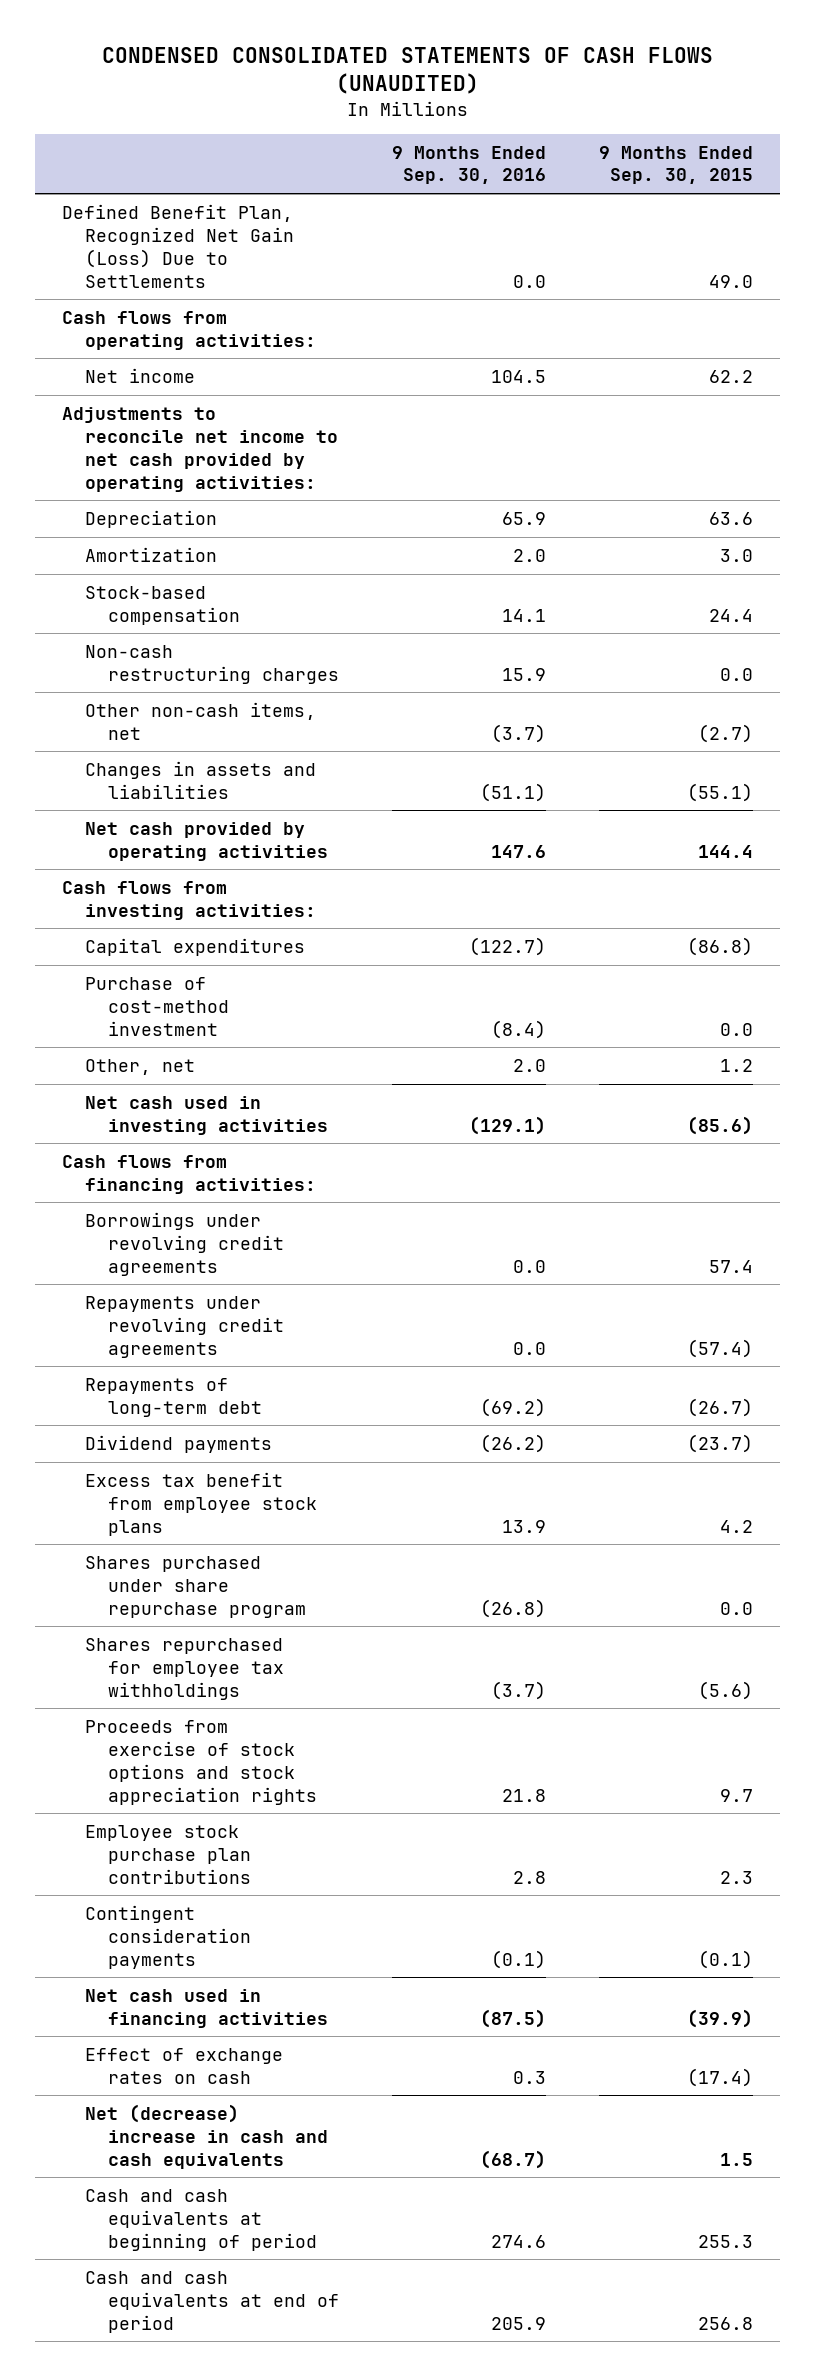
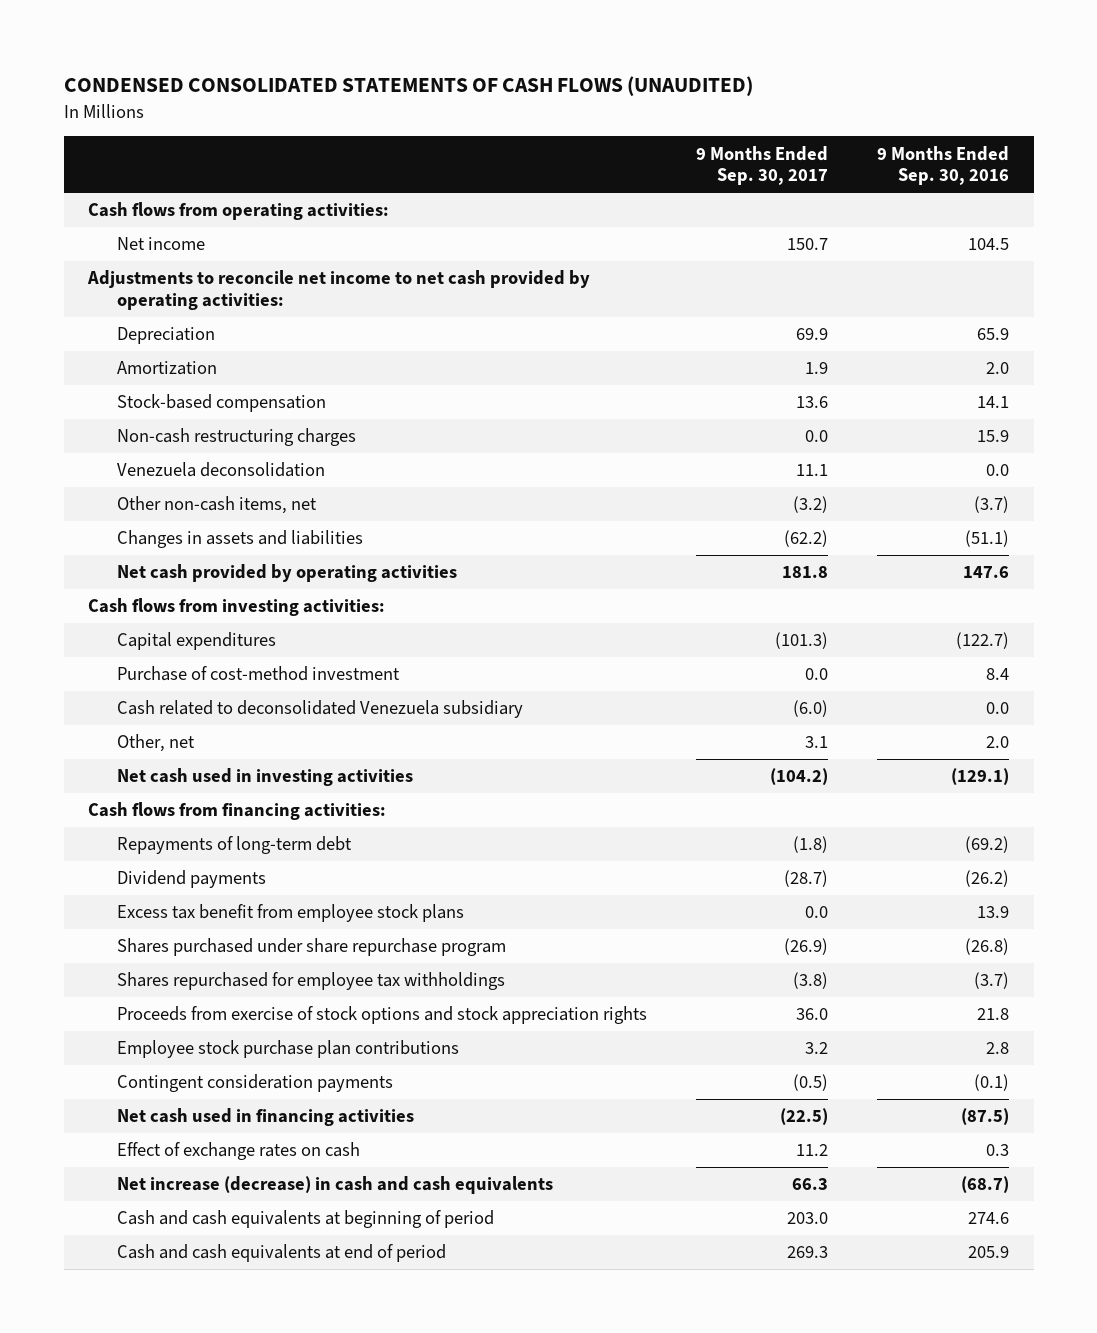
- | 9 Months Ended Sep. 30, 2016 | 9 Months Ended Sep. 30, 2015
+ | 9 Months Ended Sep. 30, 2017 | 9 Months Ended Sep. 30, 2016
- Defined Benefit Plan, Recognized Net Gain (Loss) Due to Settlements | 0.0 | 49.0
+ Venezuela deconsolidation | 11.1 | 0.0
- Purchase of cost-method investment | (8.4) | 0.0
+ Purchase of cost-method investment | 0.0 | 8.4
+ Cash related to deconsolidated Venezuela subsidiary | (6.0) | 0.0
- Borrowings under revolving credit agreements | 0.0 | 57.4
- Repayments under revolving credit agreements | 0.0 | (57.4)
- Net (decrease) increase in cash and cash equivalents | (68.7) | 1.5
+ Net increase (decrease) in cash and cash equivalents | 66.3 | (68.7)

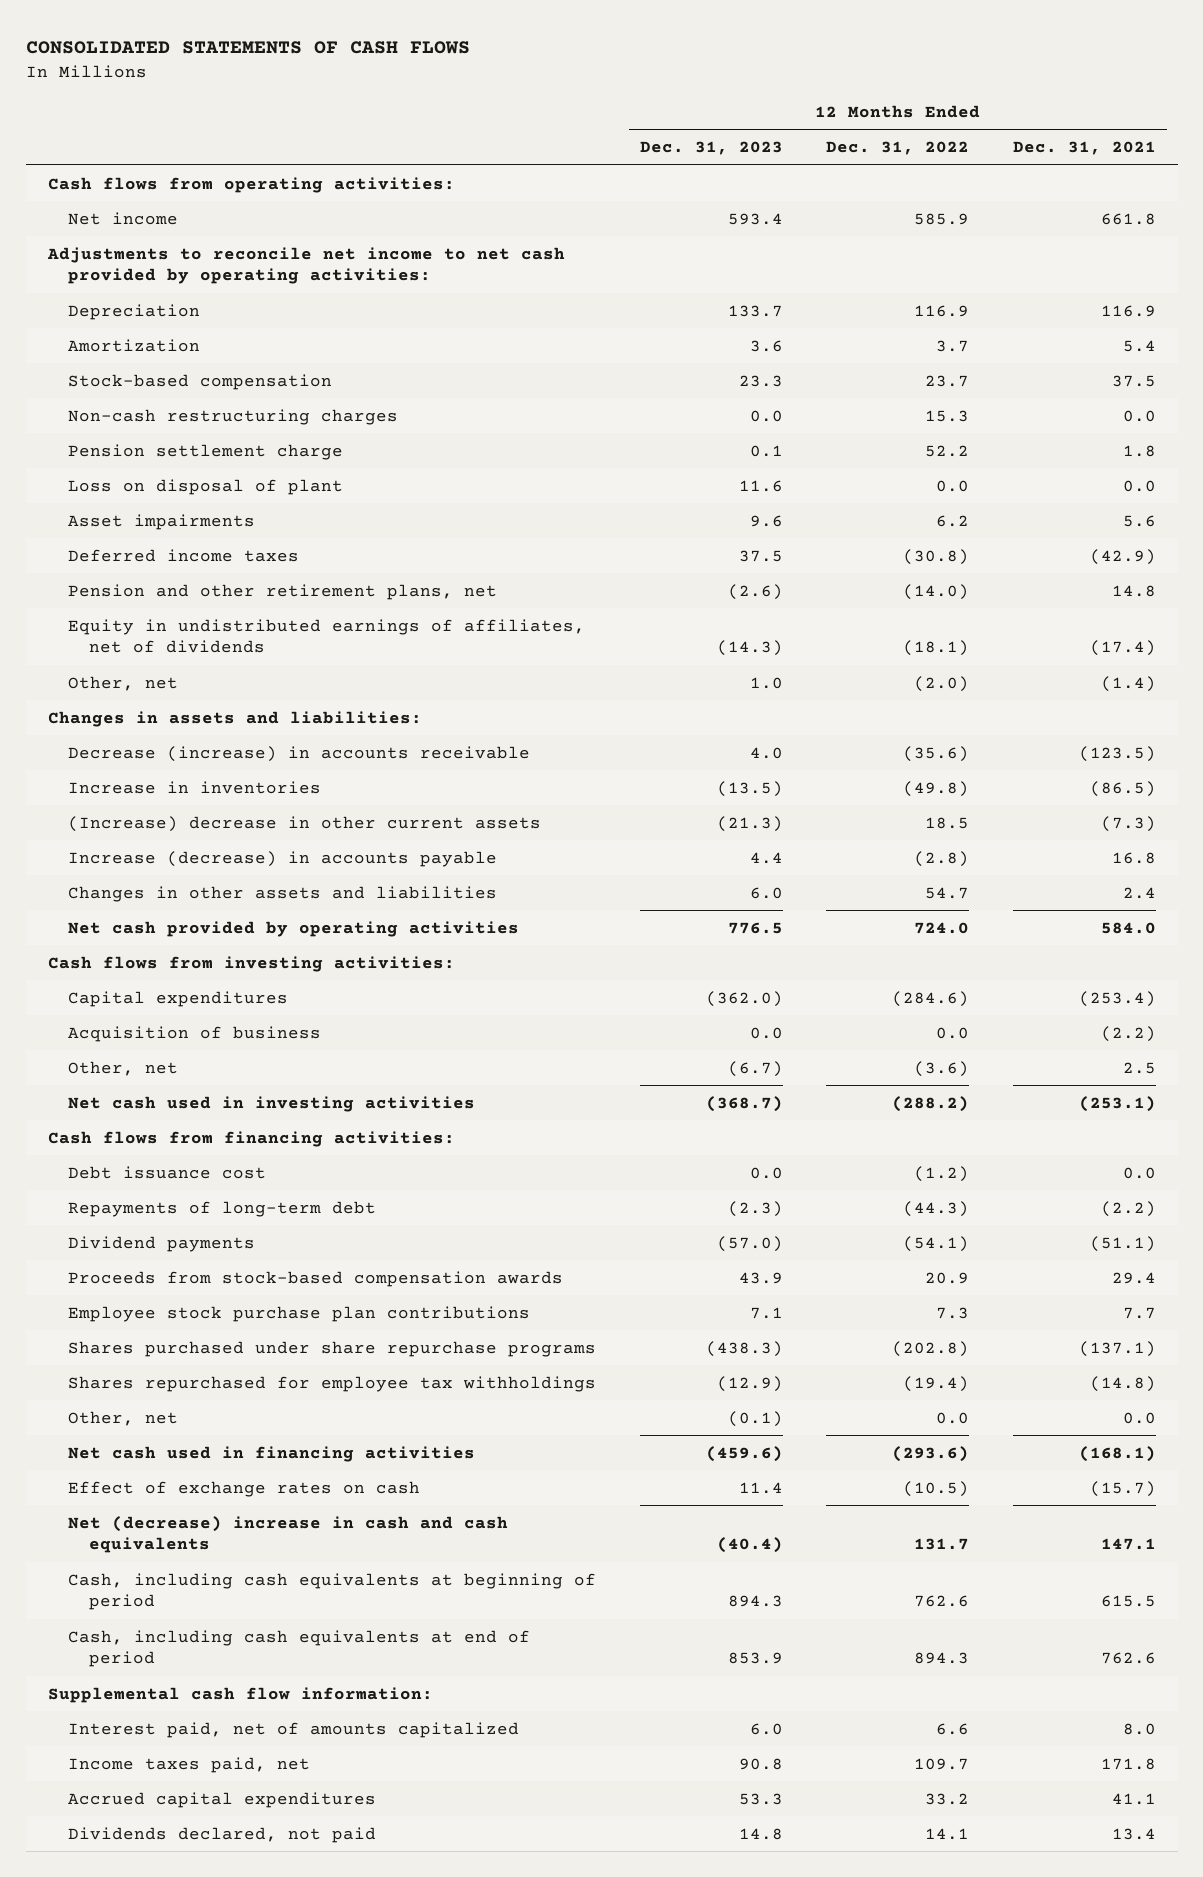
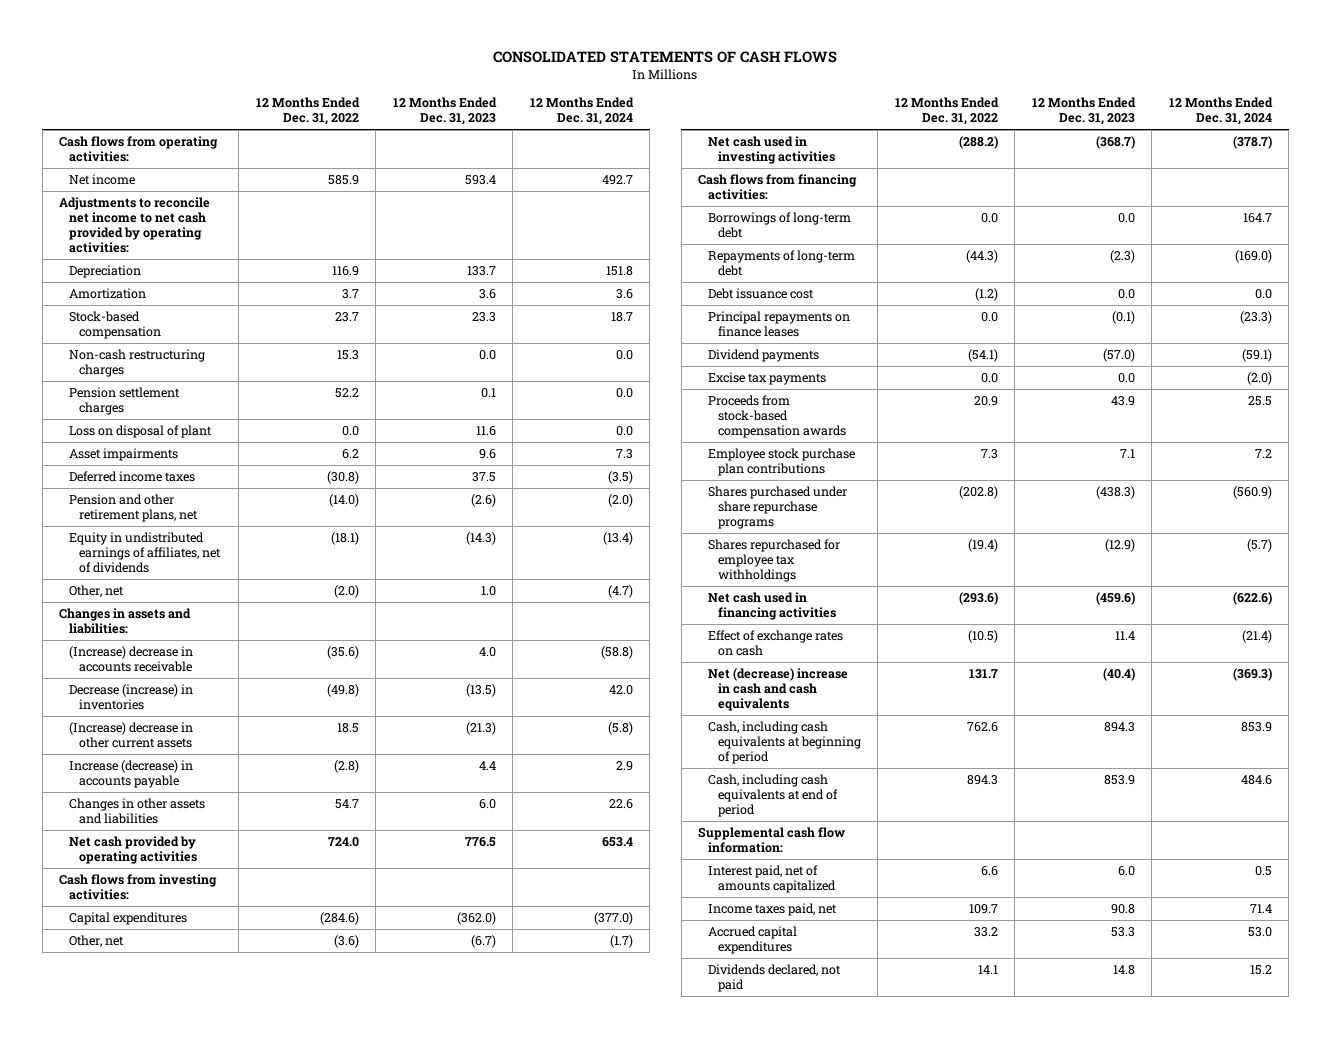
- | 12 Months Ended Dec. 31, 2023 | 12 Months Ended Dec. 31, 2022 | 12 Months Ended Dec. 31, 2021
+ | 12 Months Ended Dec. 31, 2022 | 12 Months Ended Dec. 31, 2023 | 12 Months Ended Dec. 31, 2024
- Pension settlement charge | 0.1 | 52.2 | 1.8
+ Pension settlement charges | 52.2 | 0.1 | 0.0
- Decrease (increase) in accounts receivable | 4.0 | (35.6) | (123.5)
- Increase in inventories | (13.5) | (49.8) | (86.5)
+ (Increase) decrease in accounts receivable | (35.6) | 4.0 | (58.8)
+ Decrease (increase) in inventories | (49.8) | (13.5) | 42.0
- Acquisition of business | 0.0 | 0.0 | (2.2)
+ Borrowings of long-term debt | 0.0 | 0.0 | 164.7
moved down: Debt issuance cost | (1.2) | 0.0 | 0.0
+ Principal repayments on finance leases | 0.0 | (0.1) | (23.3)
+ Excise tax payments | 0.0 | 0.0 | (2.0)
- Other, net | (0.1) | 0.0 | 0.0

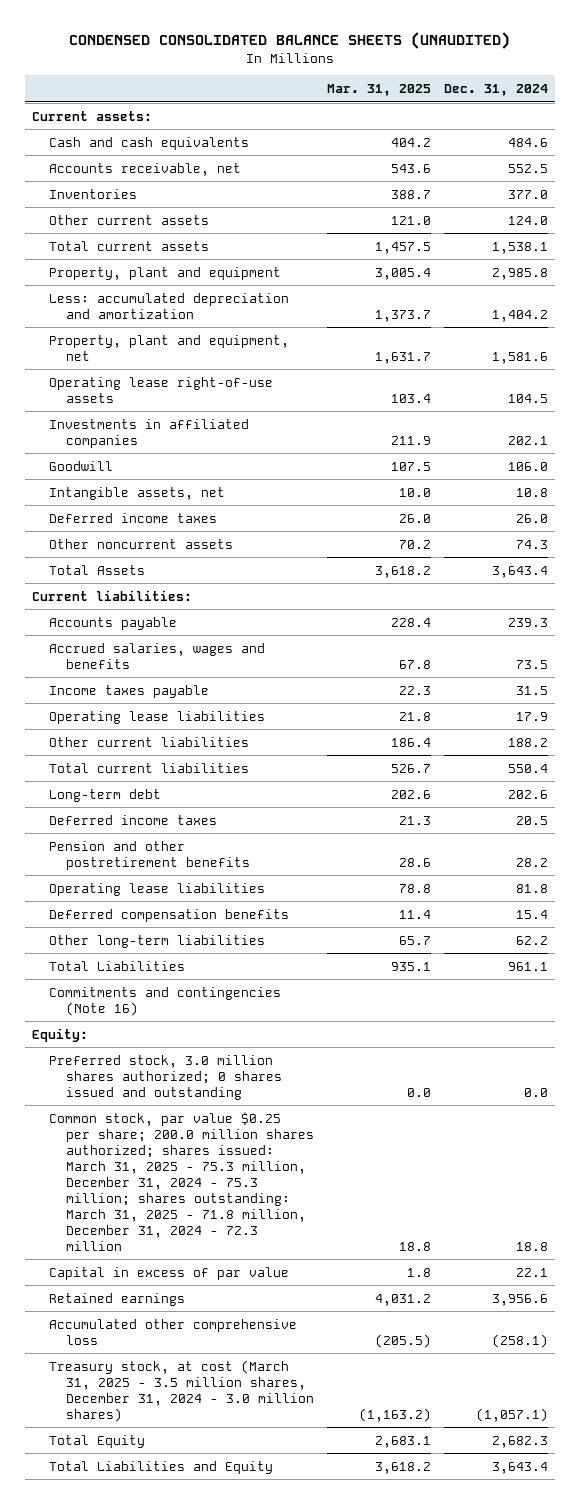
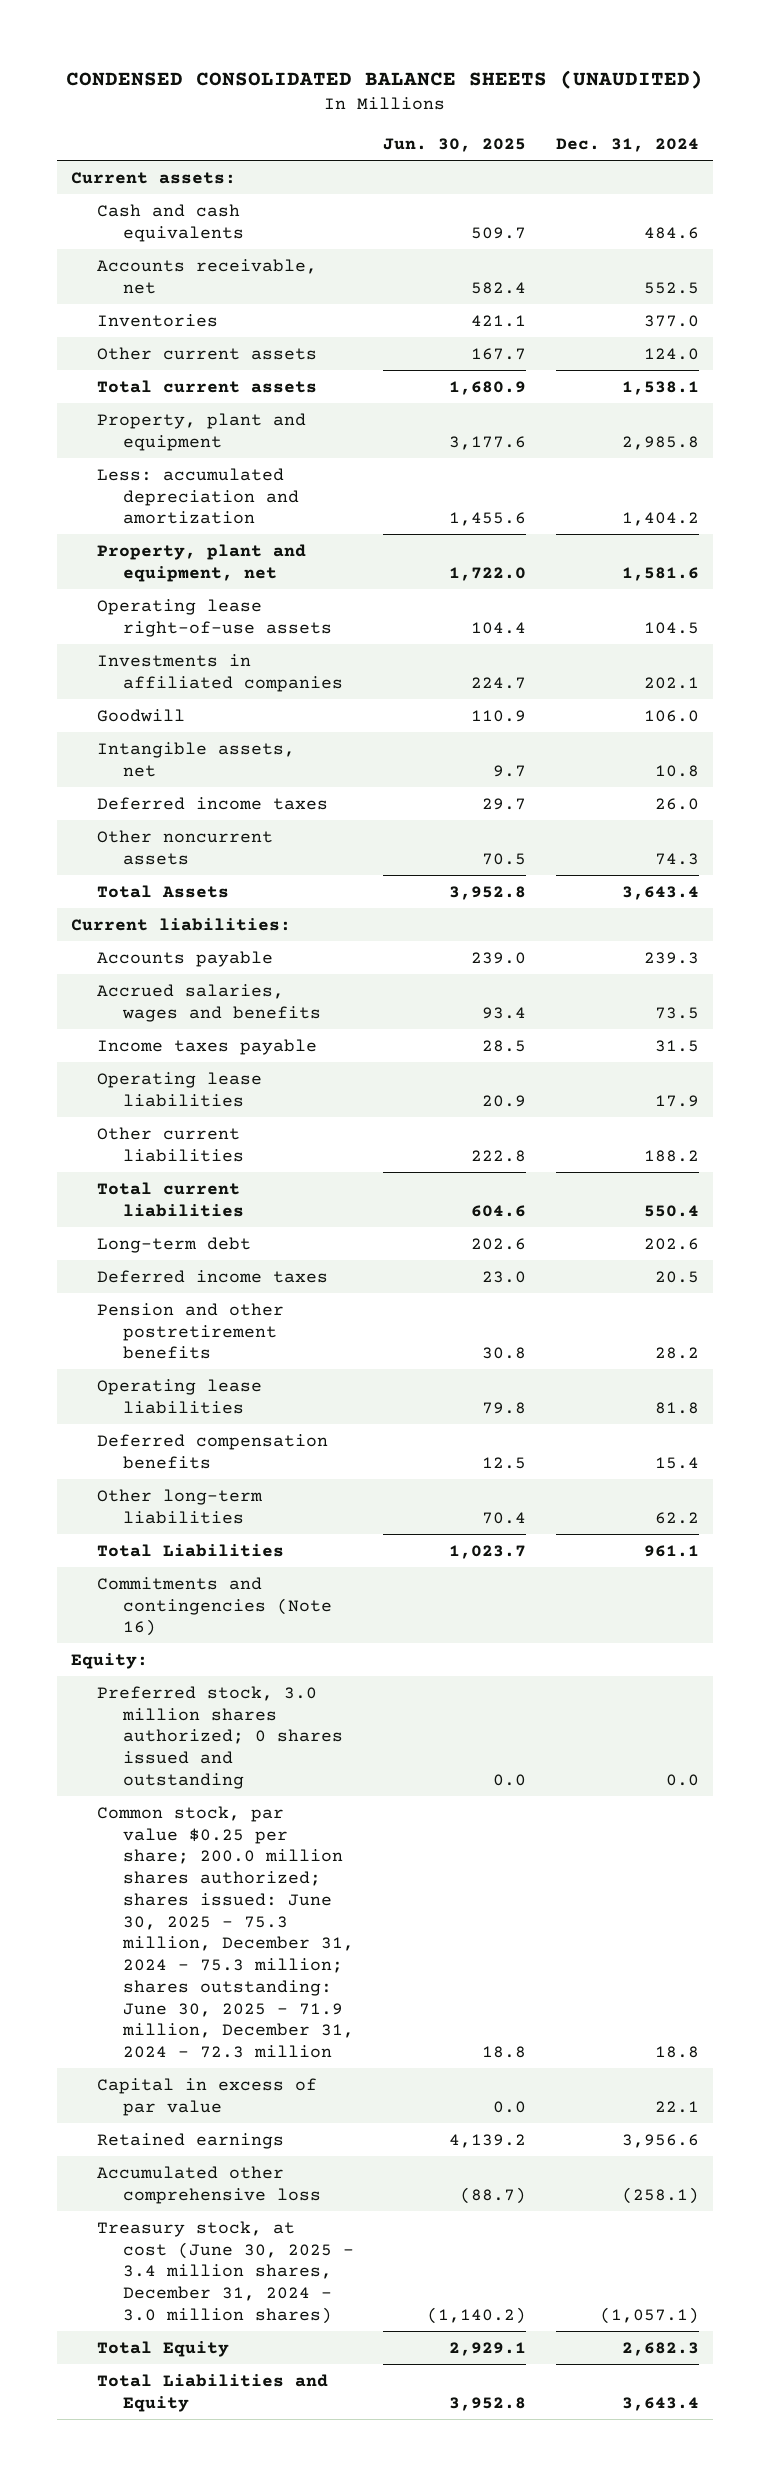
- | Mar. 31, 2025 | Dec. 31, 2024
+ | Jun. 30, 2025 | Dec. 31, 2024
- Common stock, par value $0.25 per share; 200.0 million shares authorized; shares issued: March 31, 2025 - 75.3 million, December 31, 2024 - 75.3 million; shares outstanding: March 31, 2025 - 71.8 million, December 31, 2024 - 72.3 million | 18.8 | 18.8
+ Common stock, par value $0.25 per share; 200.0 million shares authorized; shares issued: June 30, 2025 - 75.3 million, December 31, 2024 - 75.3 million; shares outstanding: June 30, 2025 - 71.9 million, December 31, 2024 - 72.3 million | 18.8 | 18.8
- Treasury stock, at cost (March 31, 2025 - 3.5 million shares, December 31, 2024 - 3.0 million shares) | (1,163.2) | (1,057.1)
+ Treasury stock, at cost (June 30, 2025 - 3.4 million shares, December 31, 2024 - 3.0 million shares) | (1,140.2) | (1,057.1)

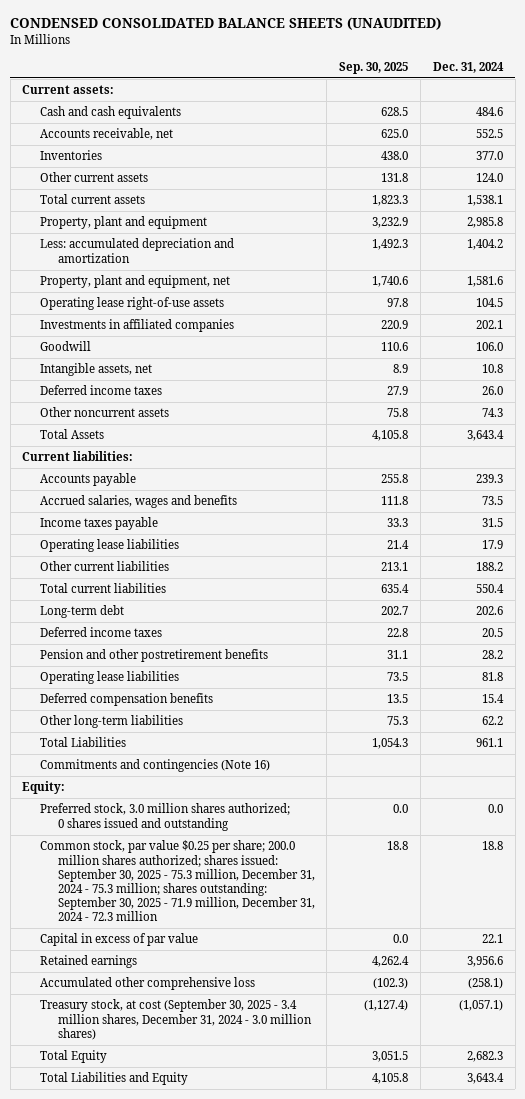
- | Jun. 30, 2025 | Dec. 31, 2024
+ | Sep. 30, 2025 | Dec. 31, 2024
- Common stock, par value $0.25 per share; 200.0 million shares authorized; shares issued: June 30, 2025 - 75.3 million, December 31, 2024 - 75.3 million; shares outstanding: June 30, 2025 - 71.9 million, December 31, 2024 - 72.3 million | 18.8 | 18.8
+ Common stock, par value $0.25 per share; 200.0 million shares authorized; shares issued: September 30, 2025 - 75.3 million, December 31, 2024 - 75.3 million; shares outstanding: September 30, 2025 - 71.9 million, December 31, 2024 - 72.3 million | 18.8 | 18.8
- Treasury stock, at cost (June 30, 2025 - 3.4 million shares, December 31, 2024 - 3.0 million shares) | (1,140.2) | (1,057.1)
+ Treasury stock, at cost (September 30, 2025 - 3.4 million shares, December 31, 2024 - 3.0 million shares) | (1,127.4) | (1,057.1)

